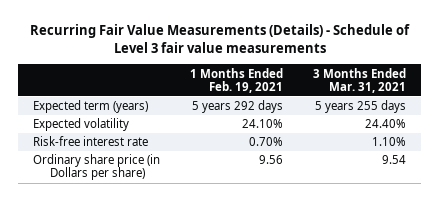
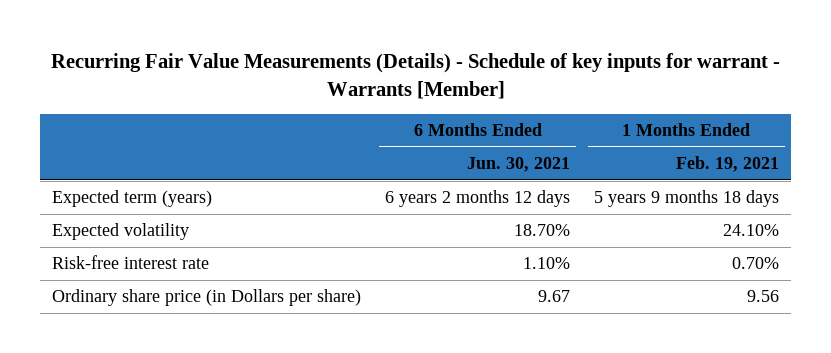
- Recurring Fair Value Measurements (Details) - Schedule of Level 3 fair value measurements
+ Recurring Fair Value Measurements (Details) - Schedule of key inputs for warrant - Warrants [Member]
- | 1 Months Ended Feb. 19, 2021 | 3 Months Ended Mar. 31, 2021
+ | 6 Months Ended Jun. 30, 2021 | 1 Months Ended Feb. 19, 2021
- Expected term (years) | 5 years 292 days | 5 years 255 days
+ Expected term (years) | 6 years 2 months 12 days | 5 years 9 months 18 days

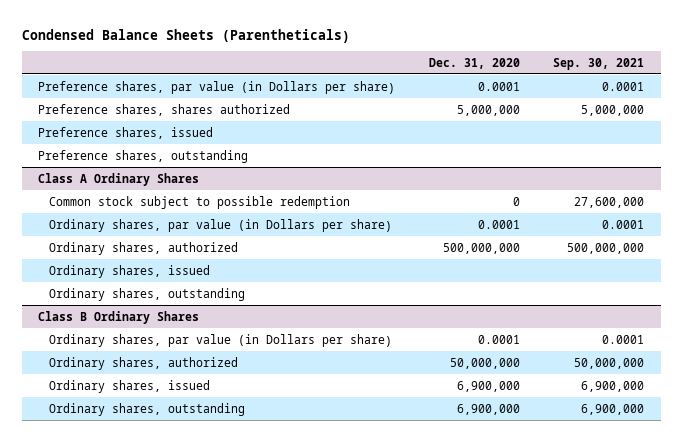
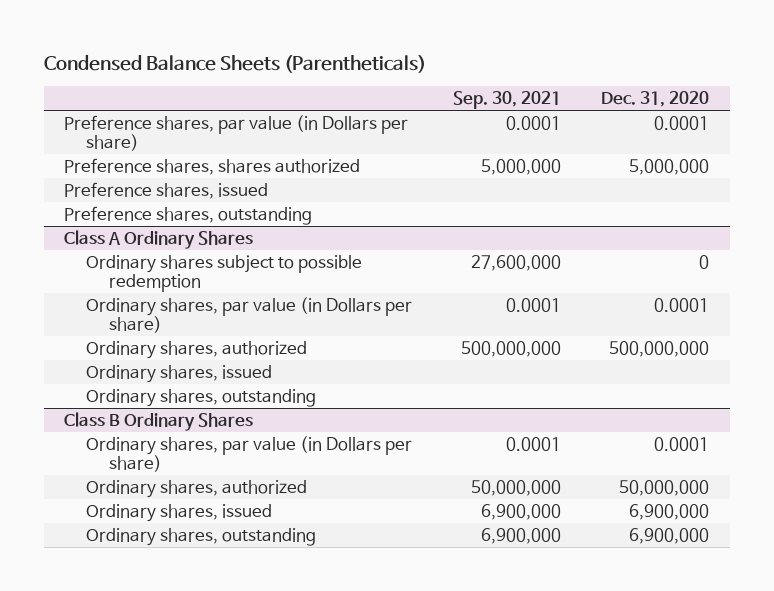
- | Dec. 31, 2020 | Sep. 30, 2021
+ | Sep. 30, 2021 | Dec. 31, 2020
@ Class A Ordinary Shares
- Common stock subject to possible redemption | 0 | 27,600,000
+ Ordinary shares subject to possible redemption | 27,600,000 | 0

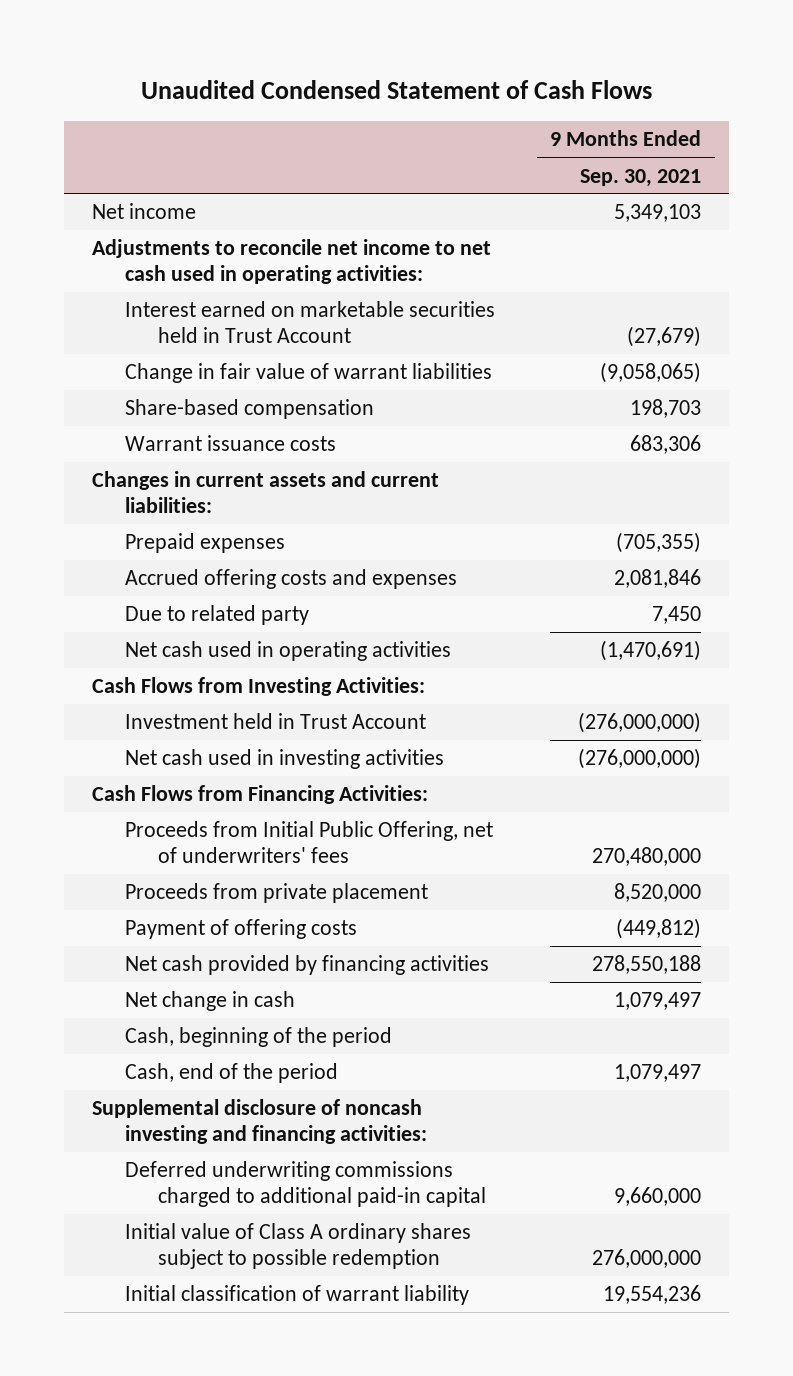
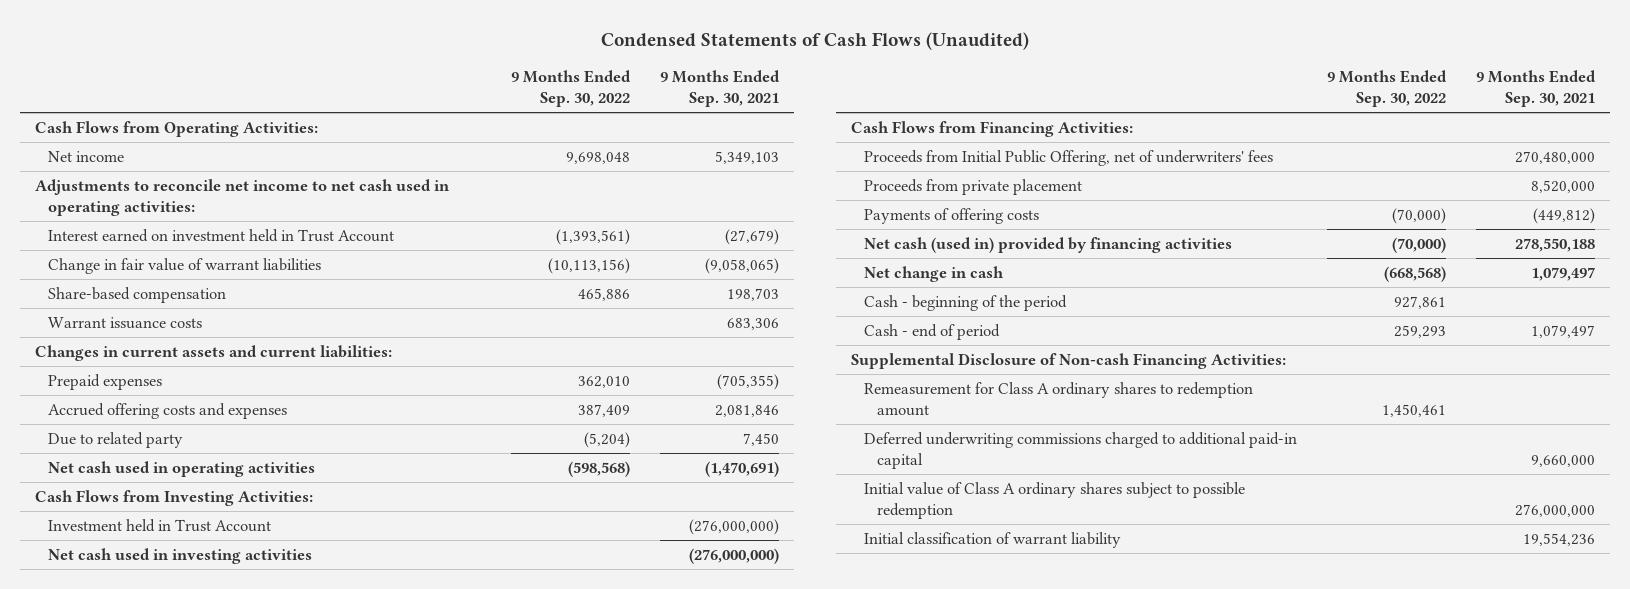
- Unaudited Condensed Statement of Cash Flows
+ Condensed Statements of Cash Flows (Unaudited)
- | 9 Months Ended Sep. 30, 2021
+ | 9 Months Ended Sep. 30, 2022 | 9 Months Ended Sep. 30, 2021
+ Cash Flows from Operating Activities:
- Interest earned on marketable securities held in Trust Account | (27,679)
+ Interest earned on investment held in Trust Account | (1,393,561) | (27,679)
- Payment of offering costs | (449,812)
- Net cash provided by financing activities | 278,550,188
+ Payments of offering costs | (70,000) | (449,812)
+ Net cash (used in) provided by financing activities | (70,000) | 278,550,188
- Cash, beginning of the period
- Cash, end of the period | 1,079,497
- Supplemental disclosure of noncash investing and financing activities:
+ Cash - beginning of the period | 927,861 |
+ Cash - end of period | 259,293 | 1,079,497
+ Supplemental Disclosure of Non-cash Financing Activities:
+ Remeasurement for Class A ordinary shares to redemption amount | 1,450,461 |

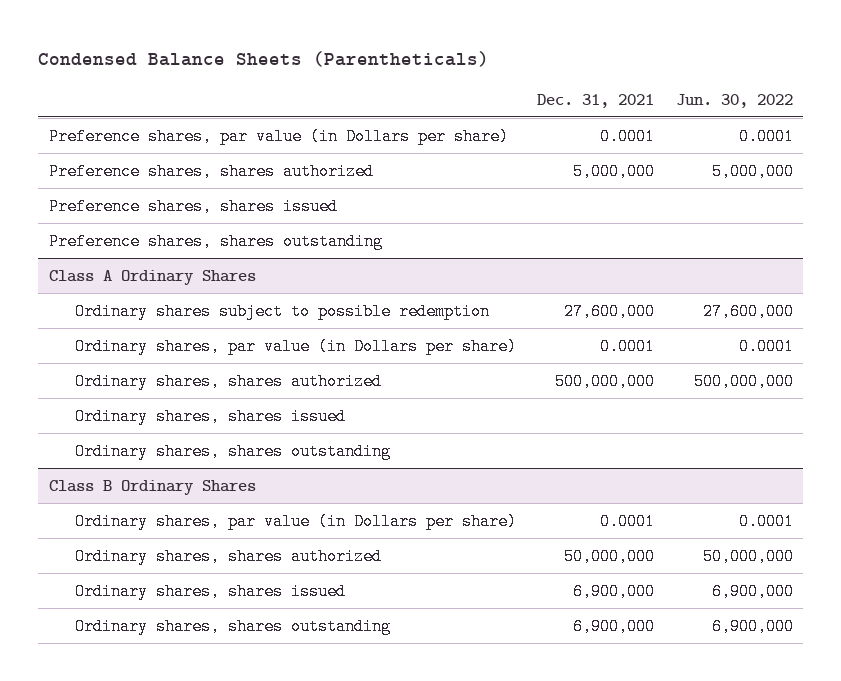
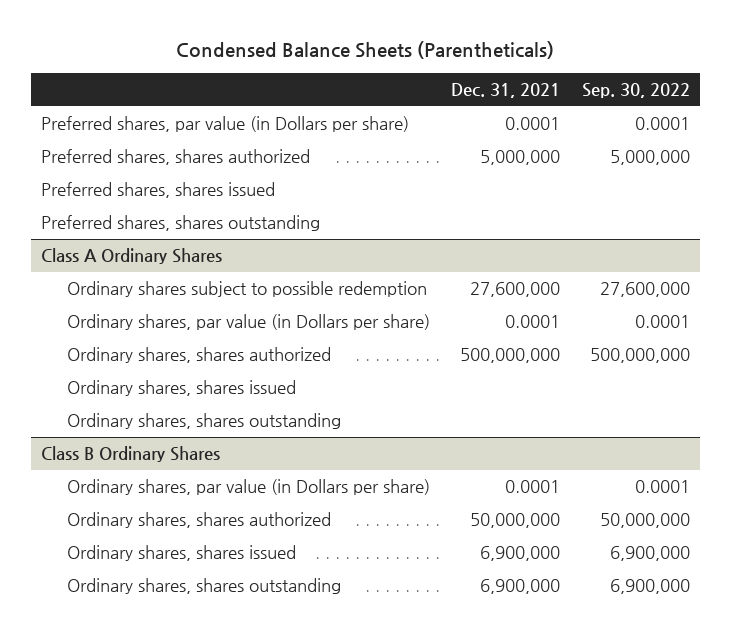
- | Dec. 31, 2021 | Jun. 30, 2022
+ | Dec. 31, 2021 | Sep. 30, 2022
- Preference shares, par value (in Dollars per share) | 0.0001 | 0.0001
- Preference shares, shares authorized | 5,000,000 | 5,000,000
- Preference shares, shares issued
- Preference shares, shares outstanding
+ Preferred shares, par value (in Dollars per share) | 0.0001 | 0.0001
+ Preferred shares, shares authorized | 5,000,000 | 5,000,000
+ Preferred shares, shares issued
+ Preferred shares, shares outstanding

